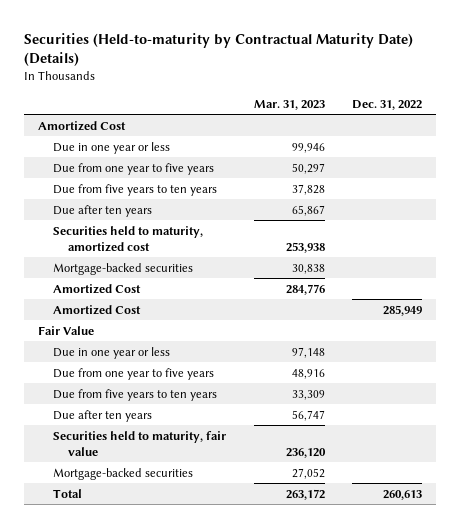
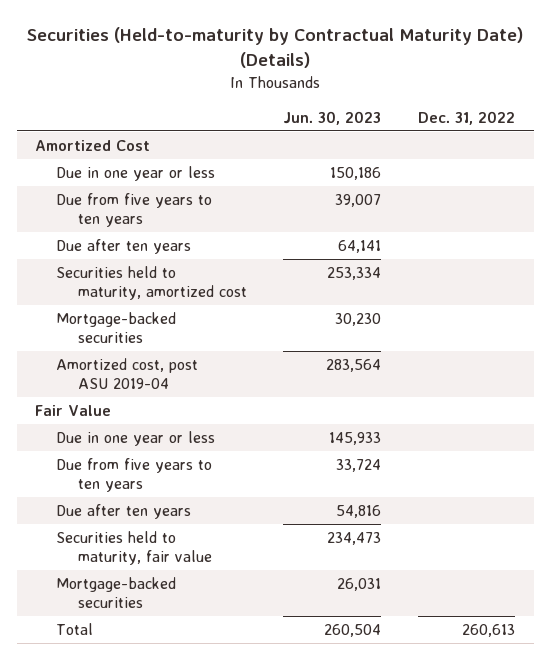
- | Mar. 31, 2023 | Dec. 31, 2022
+ | Jun. 30, 2023 | Dec. 31, 2022
- Due from one year to five years | 50,297 |
- Amortized Cost | 284,776 |
- Amortized Cost | | 285,949
+ Amortized cost, post ASU 2019-04 | 283,564 |
- Due from one year to five years | 48,916 |

